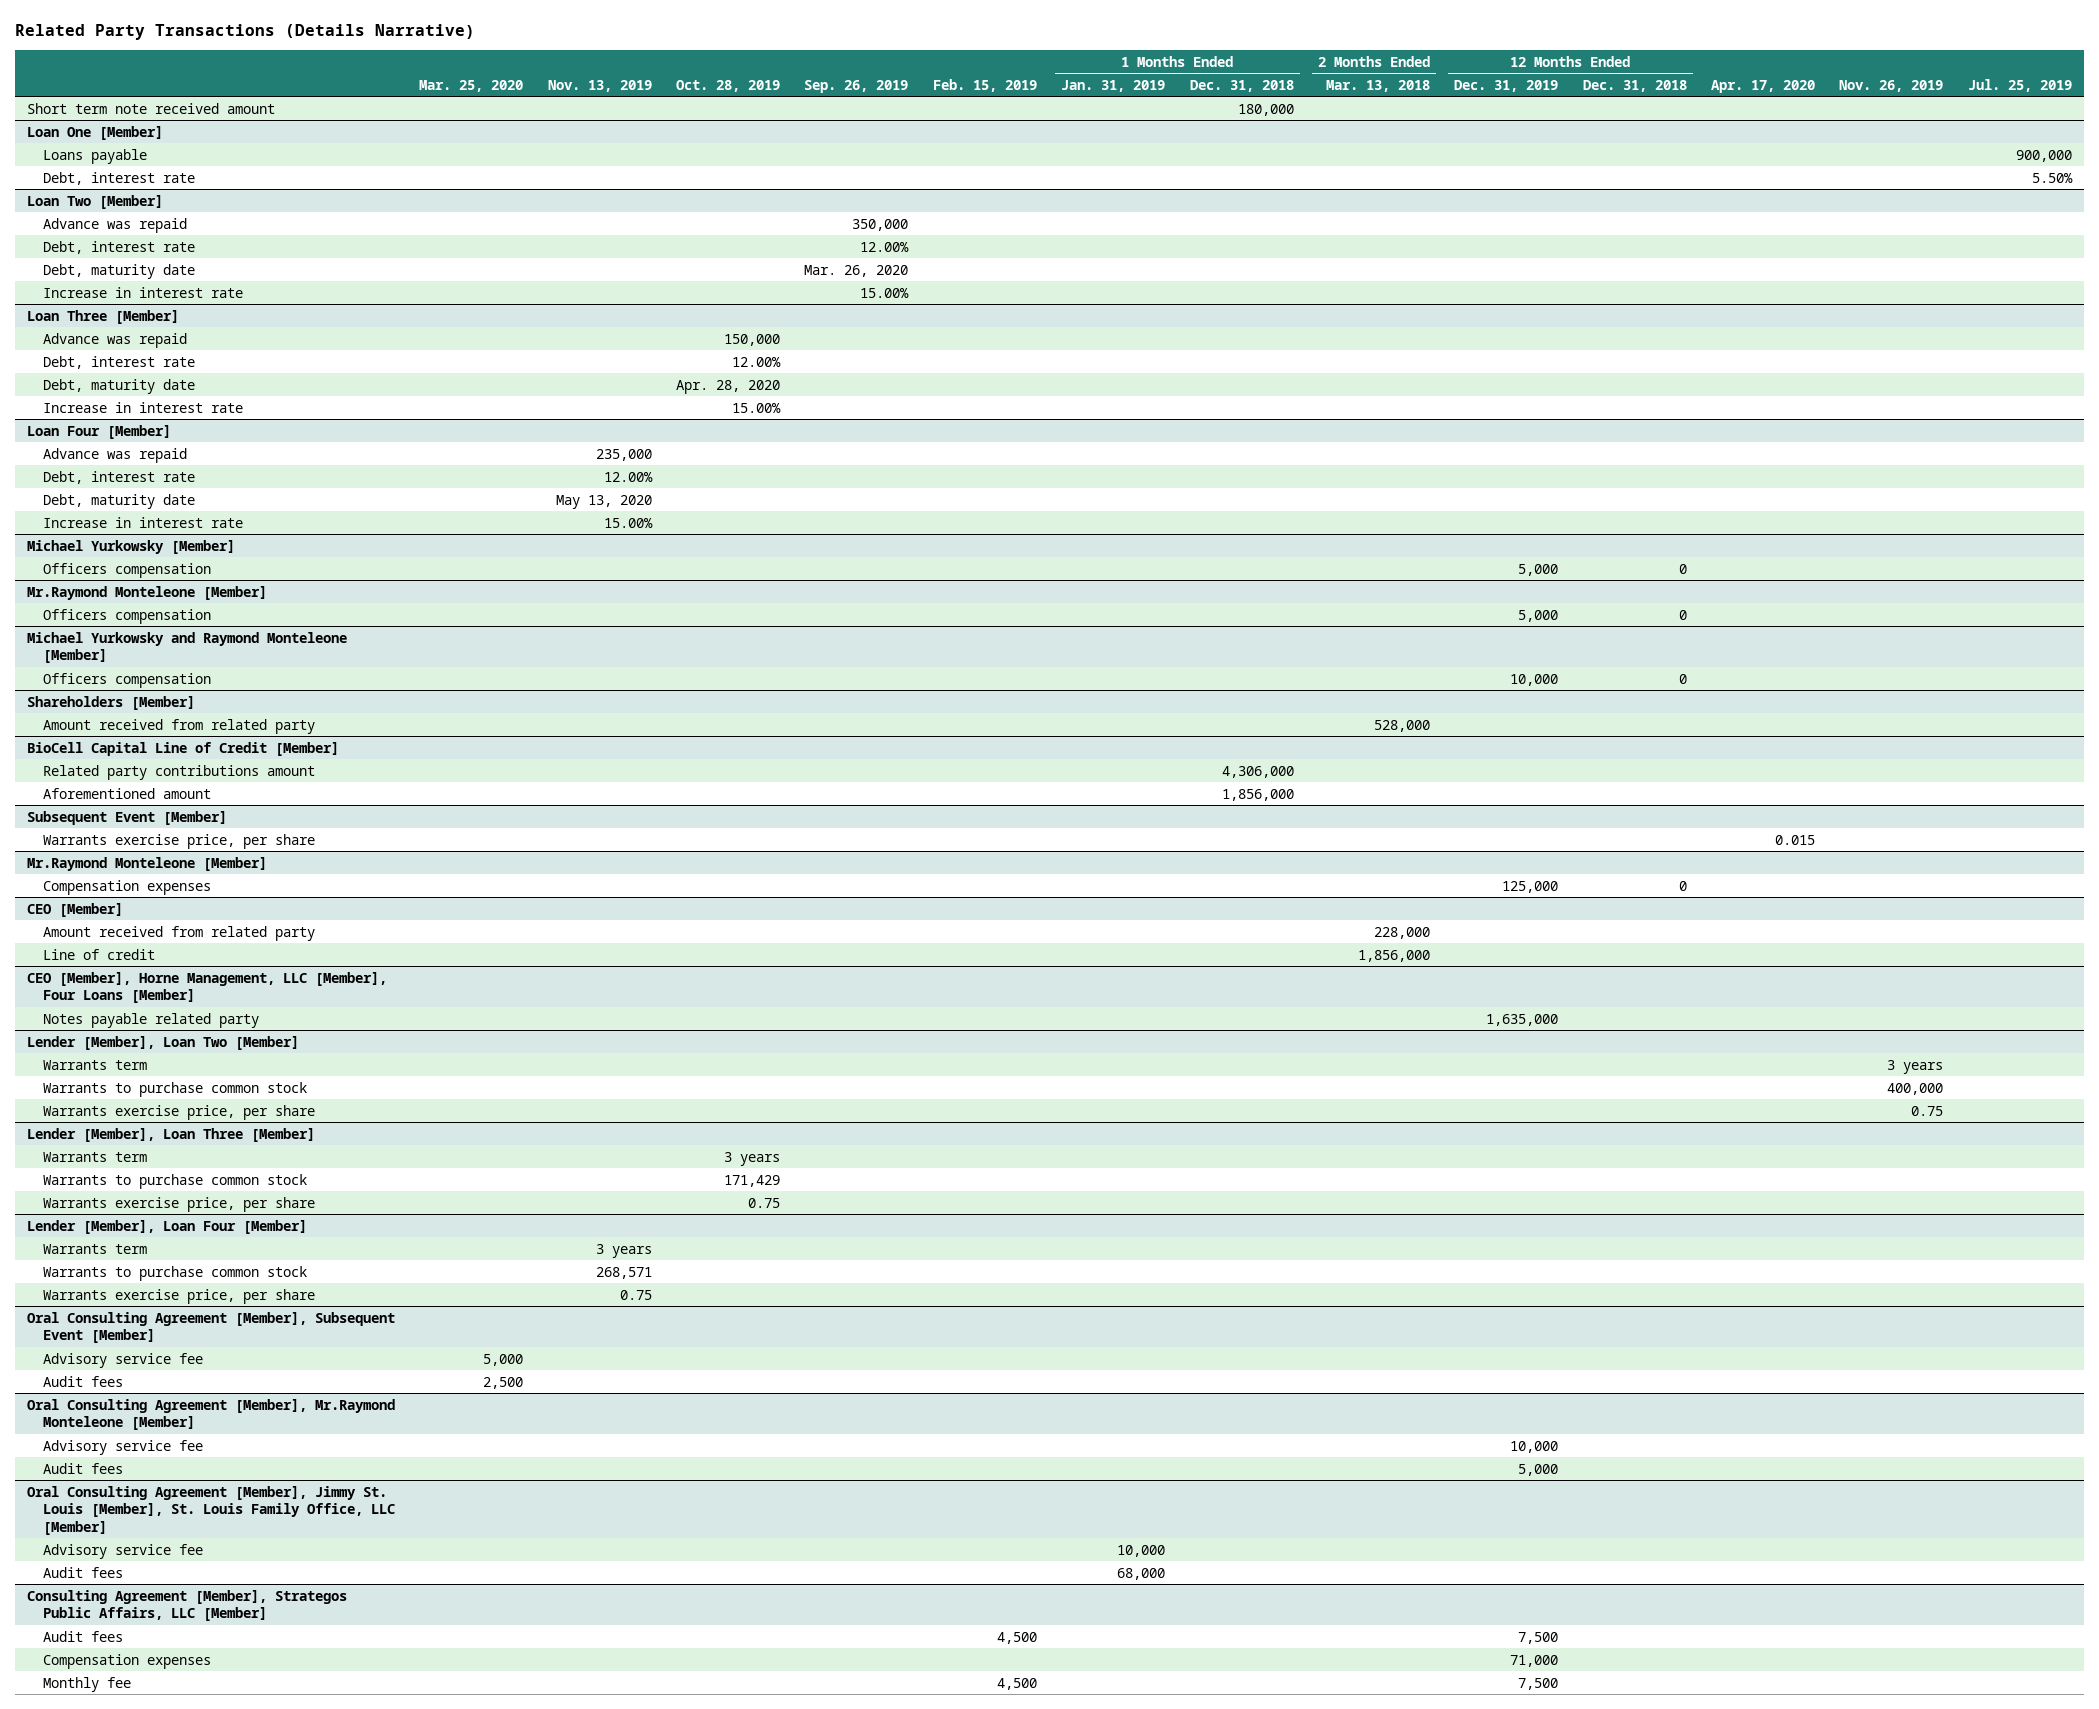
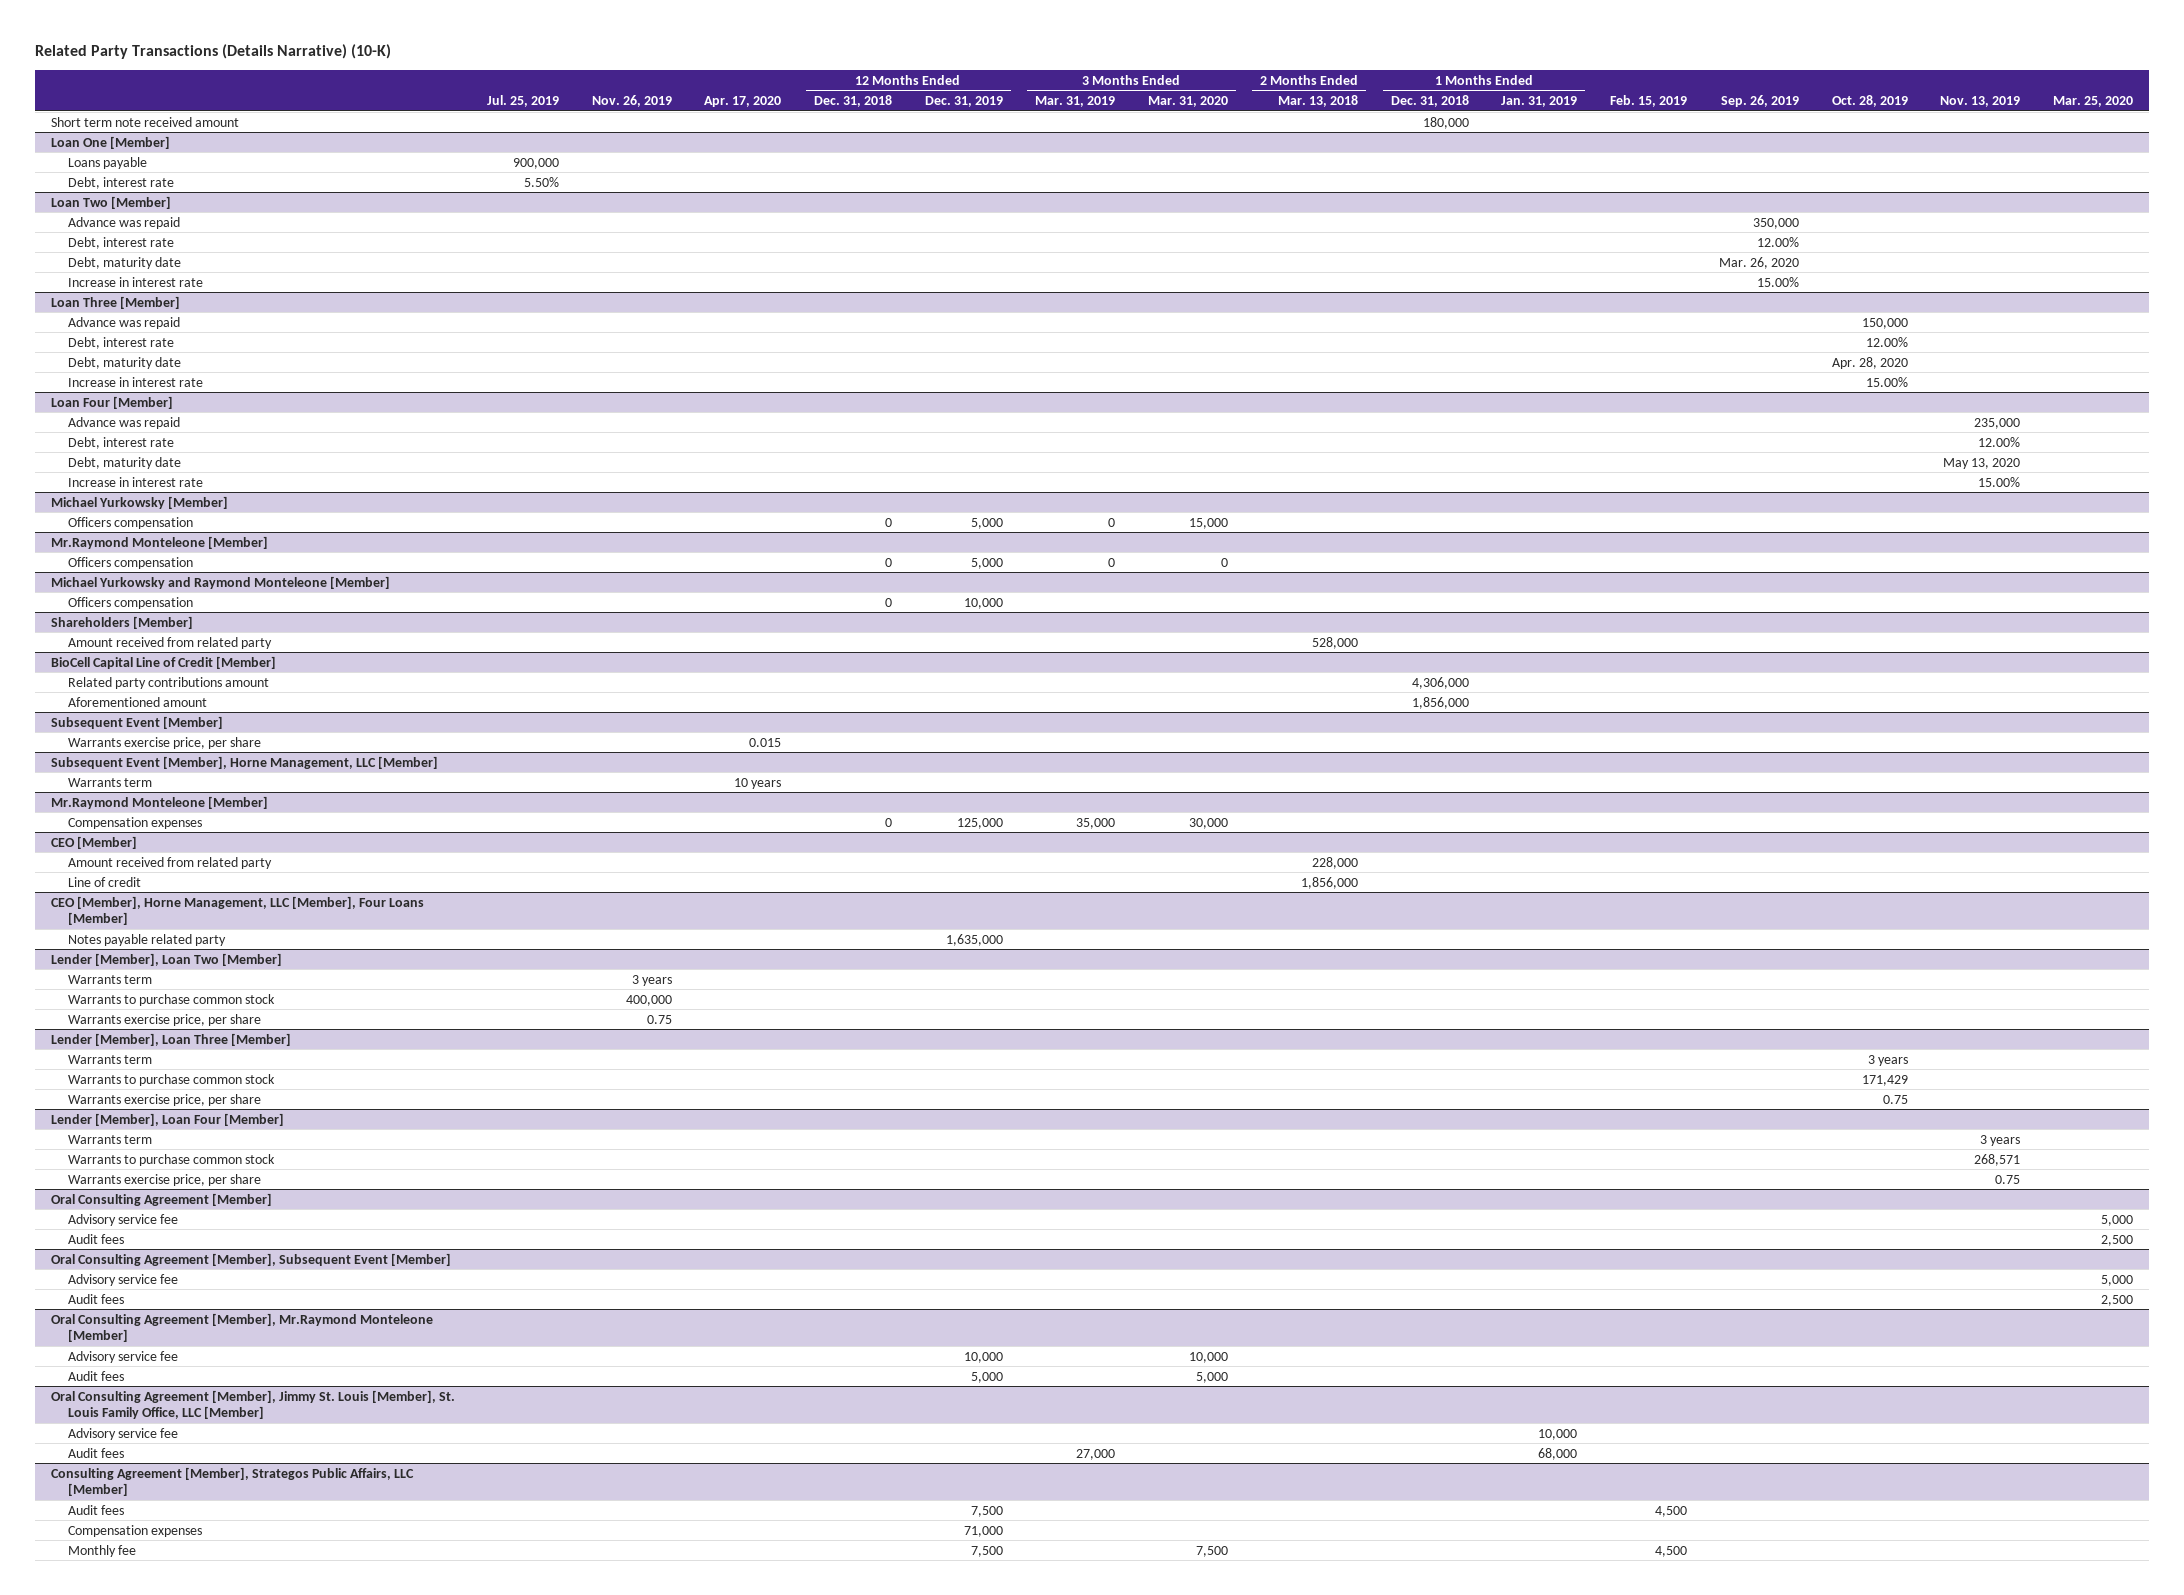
- Related Party Transactions (Details Narrative)
+ Related Party Transactions (Details Narrative) (10-K)
- | Mar. 25, 2020 | Nov. 13, 2019 | Oct. 28, 2019 | Sep. 26, 2019 | Feb. 15, 2019 | 1 Months Ended Jan. 31, 2019 | 1 Months Ended Dec. 31, 2018 | 2 Months Ended Mar. 13, 2018 | 12 Months Ended Dec. 31, 2019 | 12 Months Ended Dec. 31, 2018 | Apr. 17, 2020 | Nov. 26, 2019 | Jul. 25, 2019
+ | Jul. 25, 2019 | Nov. 26, 2019 | Apr. 17, 2020 | 12 Months Ended Dec. 31, 2018 | 12 Months Ended Dec. 31, 2019 | 3 Months Ended Mar. 31, 2019 | 3 Months Ended Mar. 31, 2020 | 2 Months Ended Mar. 13, 2018 | 1 Months Ended Dec. 31, 2018 | 1 Months Ended Jan. 31, 2019 | Feb. 15, 2019 | Sep. 26, 2019 | Oct. 28, 2019 | Nov. 13, 2019 | Mar. 25, 2020
+ Subsequent Event [Member], Horne Management, LLC [Member]
+ Warrants term | | | 10 years | | | | | | | | | | | |
+ Oral Consulting Agreement [Member]
+ Advisory service fee | | | | | | | | | | | | | | | 5,000
+ Audit fees | | | | | | | | | | | | | | | 2,500

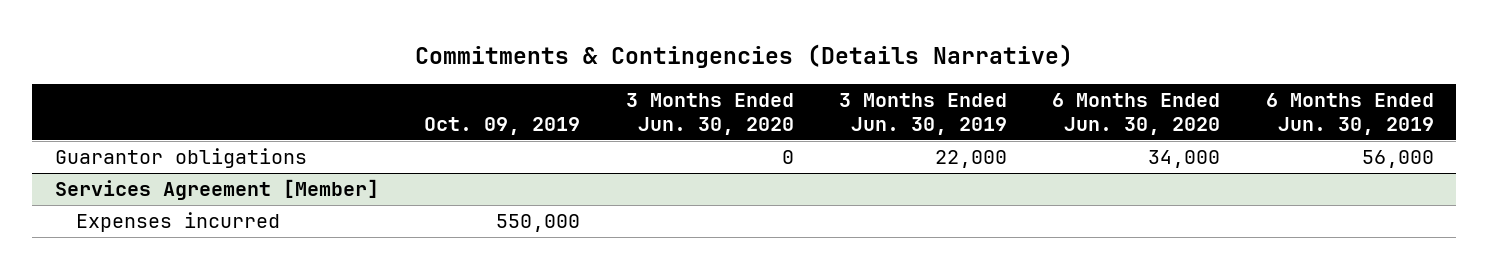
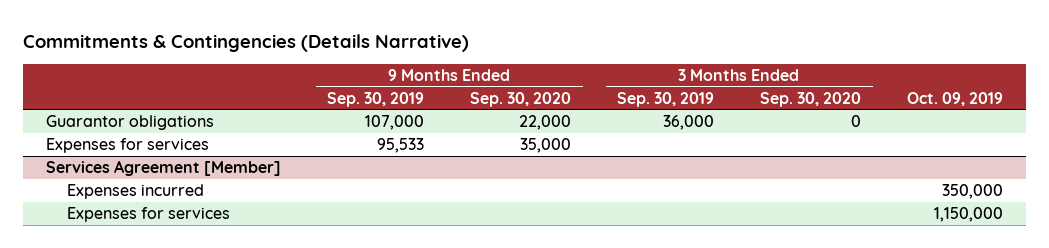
- | Oct. 09, 2019 | 3 Months Ended Jun. 30, 2020 | 3 Months Ended Jun. 30, 2019 | 6 Months Ended Jun. 30, 2020 | 6 Months Ended Jun. 30, 2019
+ | 9 Months Ended Sep. 30, 2019 | 9 Months Ended Sep. 30, 2020 | 3 Months Ended Sep. 30, 2019 | 3 Months Ended Sep. 30, 2020 | Oct. 09, 2019
+ Expenses for services | 95,533 | 35,000 | | |
@ Services Agreement [Member]
- Expenses incurred | 550,000 | | | |
+ Expenses incurred | | | | | 350,000
+ Expenses for services | | | | | 1,150,000

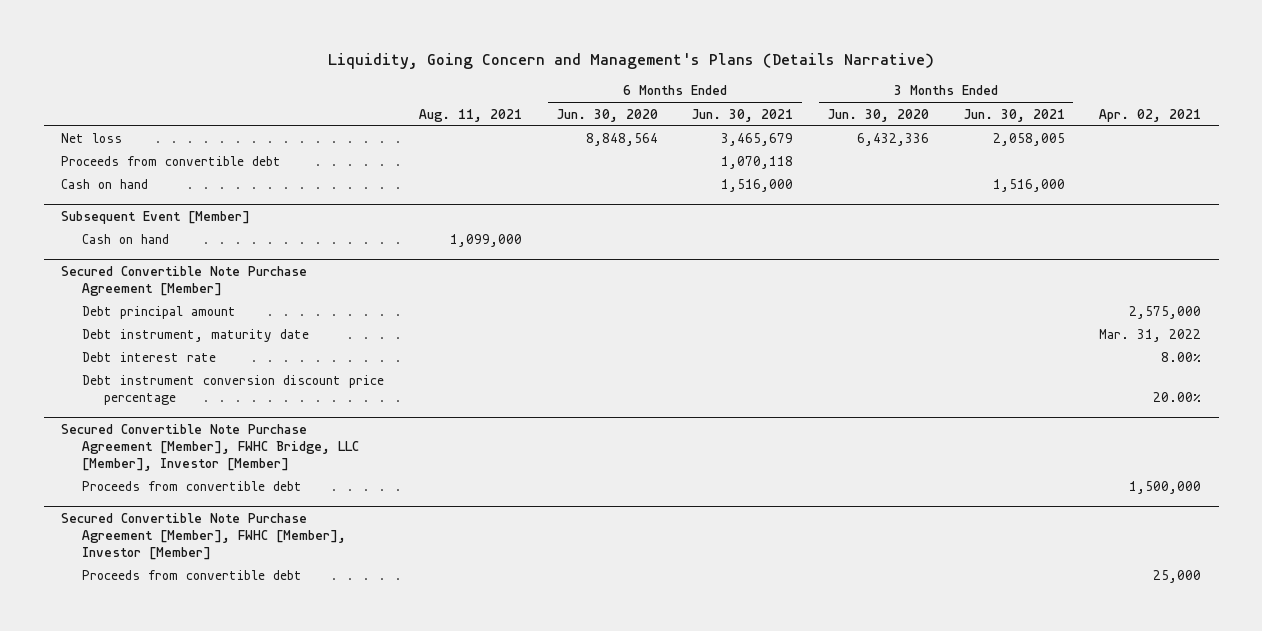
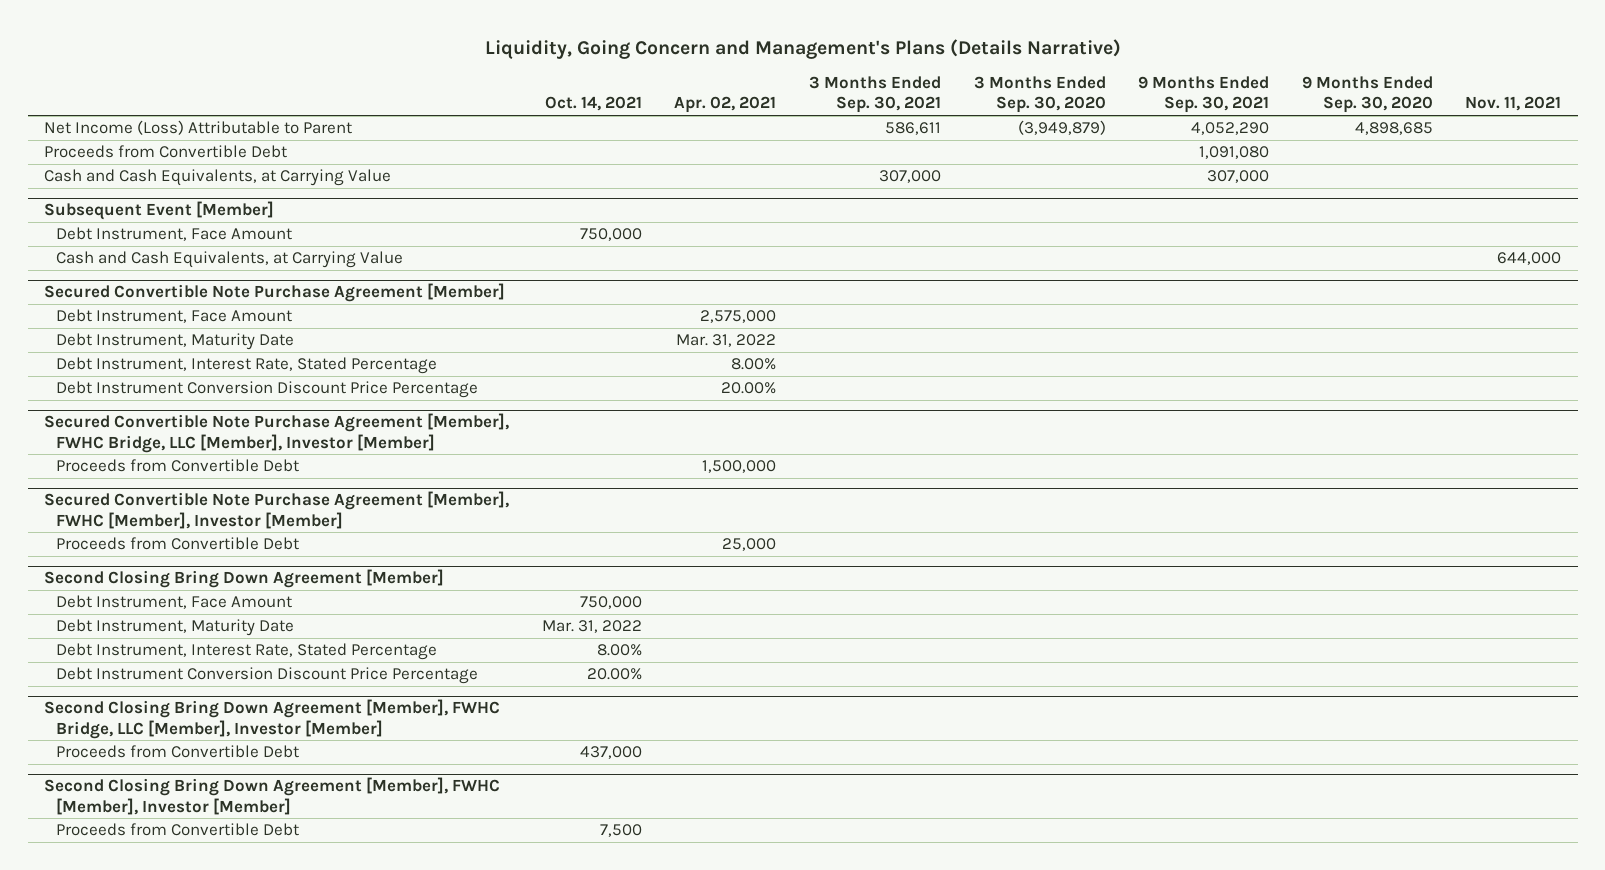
- | Aug. 11, 2021 | 6 Months Ended Jun. 30, 2020 | 6 Months Ended Jun. 30, 2021 | 3 Months Ended Jun. 30, 2020 | 3 Months Ended Jun. 30, 2021 | Apr. 02, 2021
+ | Oct. 14, 2021 | Apr. 02, 2021 | 3 Months Ended Sep. 30, 2021 | 3 Months Ended Sep. 30, 2020 | 9 Months Ended Sep. 30, 2021 | 9 Months Ended Sep. 30, 2020 | Nov. 11, 2021
- Net loss | | 8,848,564 | 3,465,679 | 6,432,336 | 2,058,005 |
- Proceeds from convertible debt | | | 1,070,118 | | |
- Cash on hand | | | 1,516,000 | | 1,516,000 |
+ Net Income (Loss) Attributable to Parent | | | 586,611 | (3,949,879) | 4,052,290 | 4,898,685 |
+ Proceeds from Convertible Debt | | | | | 1,091,080 | |
+ Cash and Cash Equivalents, at Carrying Value | | | 307,000 | | 307,000 | |
@ Subsequent Event [Member]
- Cash on hand | 1,099,000 | | | | |
+ Debt Instrument, Face Amount | 750,000 | | | | | |
+ Cash and Cash Equivalents, at Carrying Value | | | | | | | 644,000
@ Secured Convertible Note Purchase Agreement [Member]
- Debt principal amount | | | | | | 2,575,000
- Debt instrument, maturity date | | | | | | Mar. 31, 2022
- Debt interest rate | | | | | | 8.00%
- Debt instrument conversion discount price percentage | | | | | | 20.00%
+ Debt Instrument, Face Amount | | 2,575,000 | | | | |
+ Debt Instrument, Maturity Date | | Mar. 31, 2022 | | | | |
+ Debt Instrument, Interest Rate, Stated Percentage | | 8.00% | | | | |
+ Debt Instrument Conversion Discount Price Percentage | | 20.00% | | | | |
@ Secured Convertible Note Purchase Agreement [Member], FWHC Bridge, LLC [Member], Investor [Member]
- Proceeds from convertible debt | | | | | | 1,500,000
+ Proceeds from Convertible Debt | | 1,500,000 | | | | |
@ Secured Convertible Note Purchase Agreement [Member], FWHC [Member], Investor [Member]
- Proceeds from convertible debt | | | | | | 25,000
+ Proceeds from Convertible Debt | | 25,000 | | | | |
+ Second Closing Bring Down Agreement [Member]
+ Debt Instrument, Face Amount | 750,000 | | | | | |
+ Debt Instrument, Maturity Date | Mar. 31, 2022 | | | | | |
+ Debt Instrument, Interest Rate, Stated Percentage | 8.00% | | | | | |
+ Debt Instrument Conversion Discount Price Percentage | 20.00% | | | | | |
+ Second Closing Bring Down Agreement [Member], FWHC Bridge, LLC [Member], Investor [Member]
+ Proceeds from Convertible Debt | 437,000 | | | | | |
+ Second Closing Bring Down Agreement [Member], FWHC [Member], Investor [Member]
+ Proceeds from Convertible Debt | 7,500 | | | | | |

